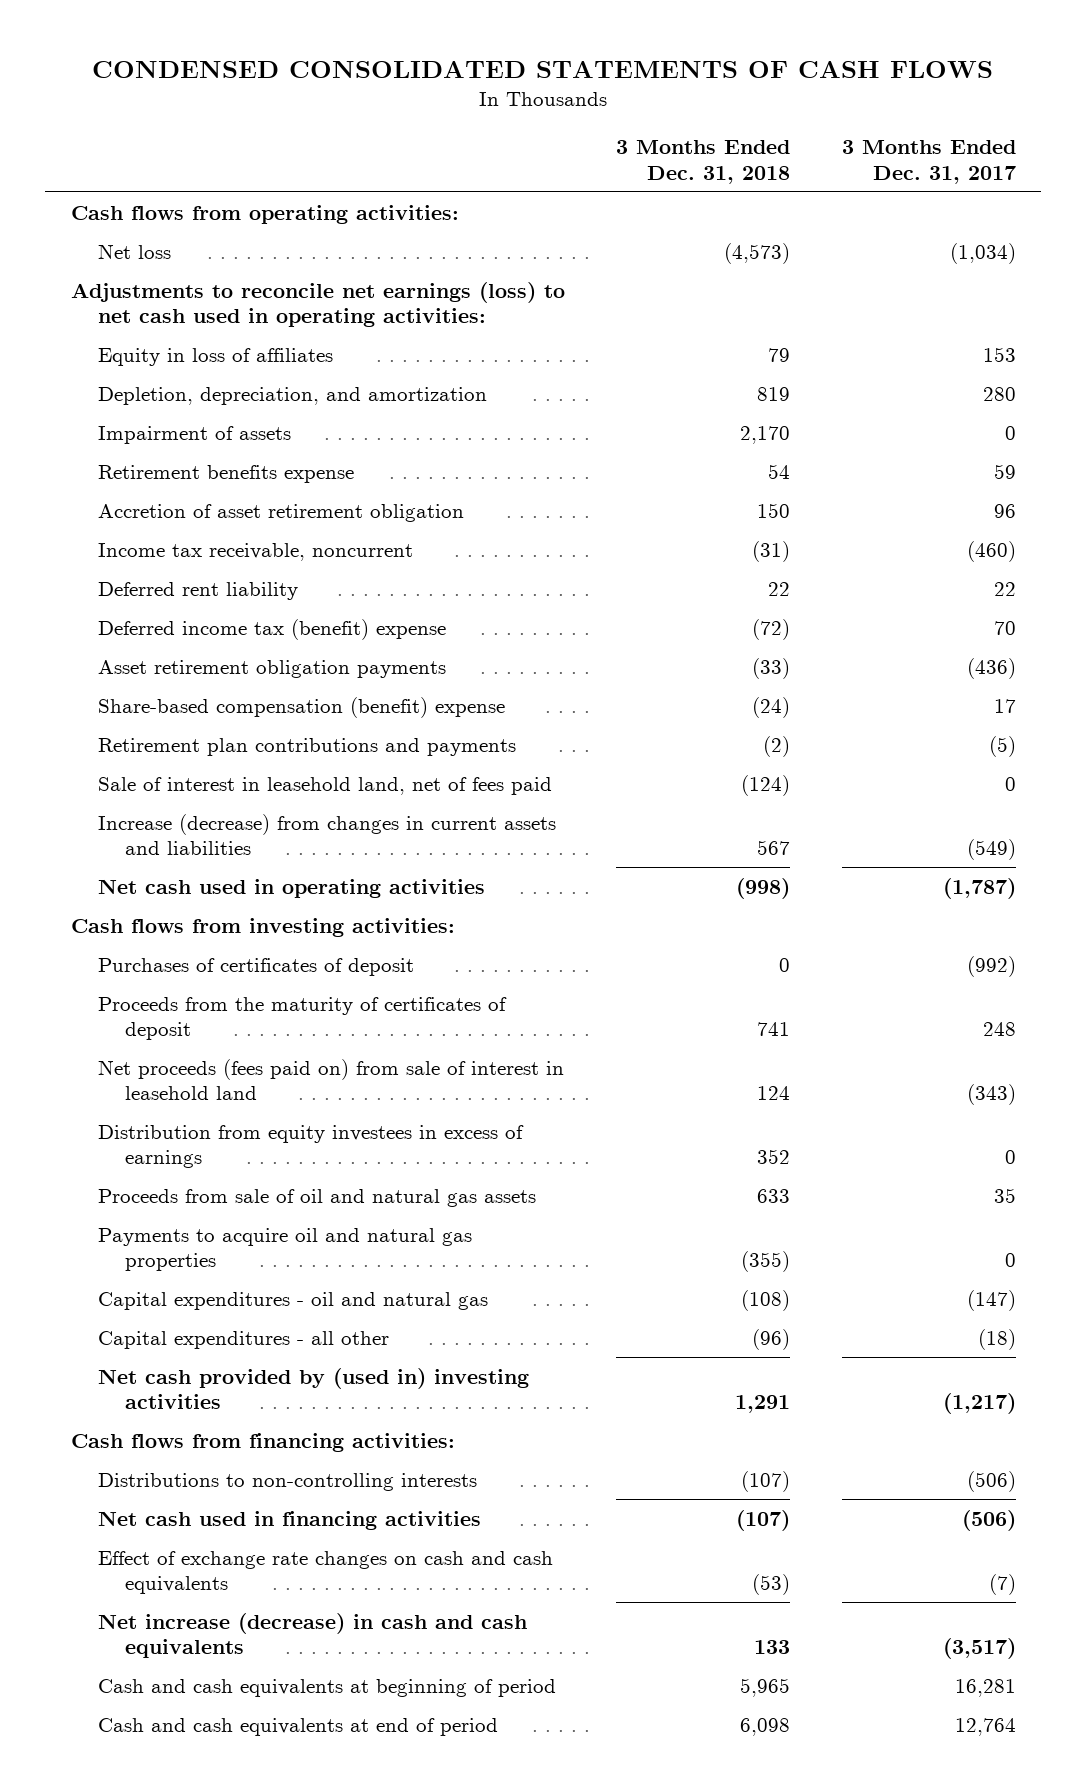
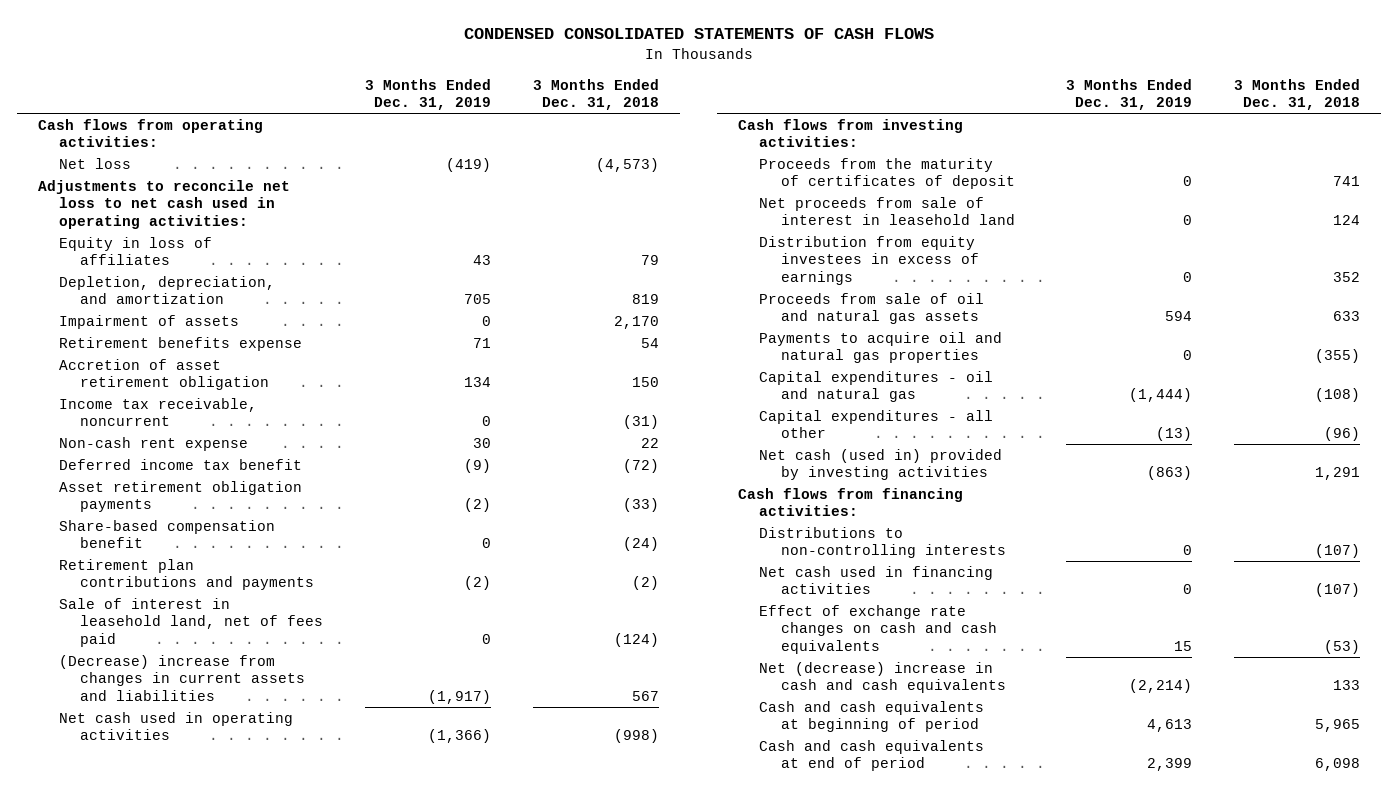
- | 3 Months Ended Dec. 31, 2018 | 3 Months Ended Dec. 31, 2017
+ | 3 Months Ended Dec. 31, 2019 | 3 Months Ended Dec. 31, 2018
- Adjustments to reconcile net earnings (loss) to net cash used in operating activities:
+ Adjustments to reconcile net loss to net cash used in operating activities:
- Deferred rent liability | 22 | 22
- Deferred income tax (benefit) expense | (72) | 70
+ Non-cash rent expense | 30 | 22
+ Deferred income tax benefit | (9) | (72)
- Share-based compensation (benefit) expense | (24) | 17
+ Share-based compensation benefit | 0 | (24)
- Increase (decrease) from changes in current assets and liabilities | 567 | (549)
+ (Decrease) increase from changes in current assets and liabilities | (1,917) | 567
- Purchases of certificates of deposit | 0 | (992)
- Net proceeds (fees paid on) from sale of interest in leasehold land | 124 | (343)
+ Net proceeds from sale of interest in leasehold land | 0 | 124
- Net cash provided by (used in) investing activities | 1,291 | (1,217)
+ Net cash (used in) provided by investing activities | (863) | 1,291
- Net increase (decrease) in cash and cash equivalents | 133 | (3,517)
+ Net (decrease) increase in cash and cash equivalents | (2,214) | 133

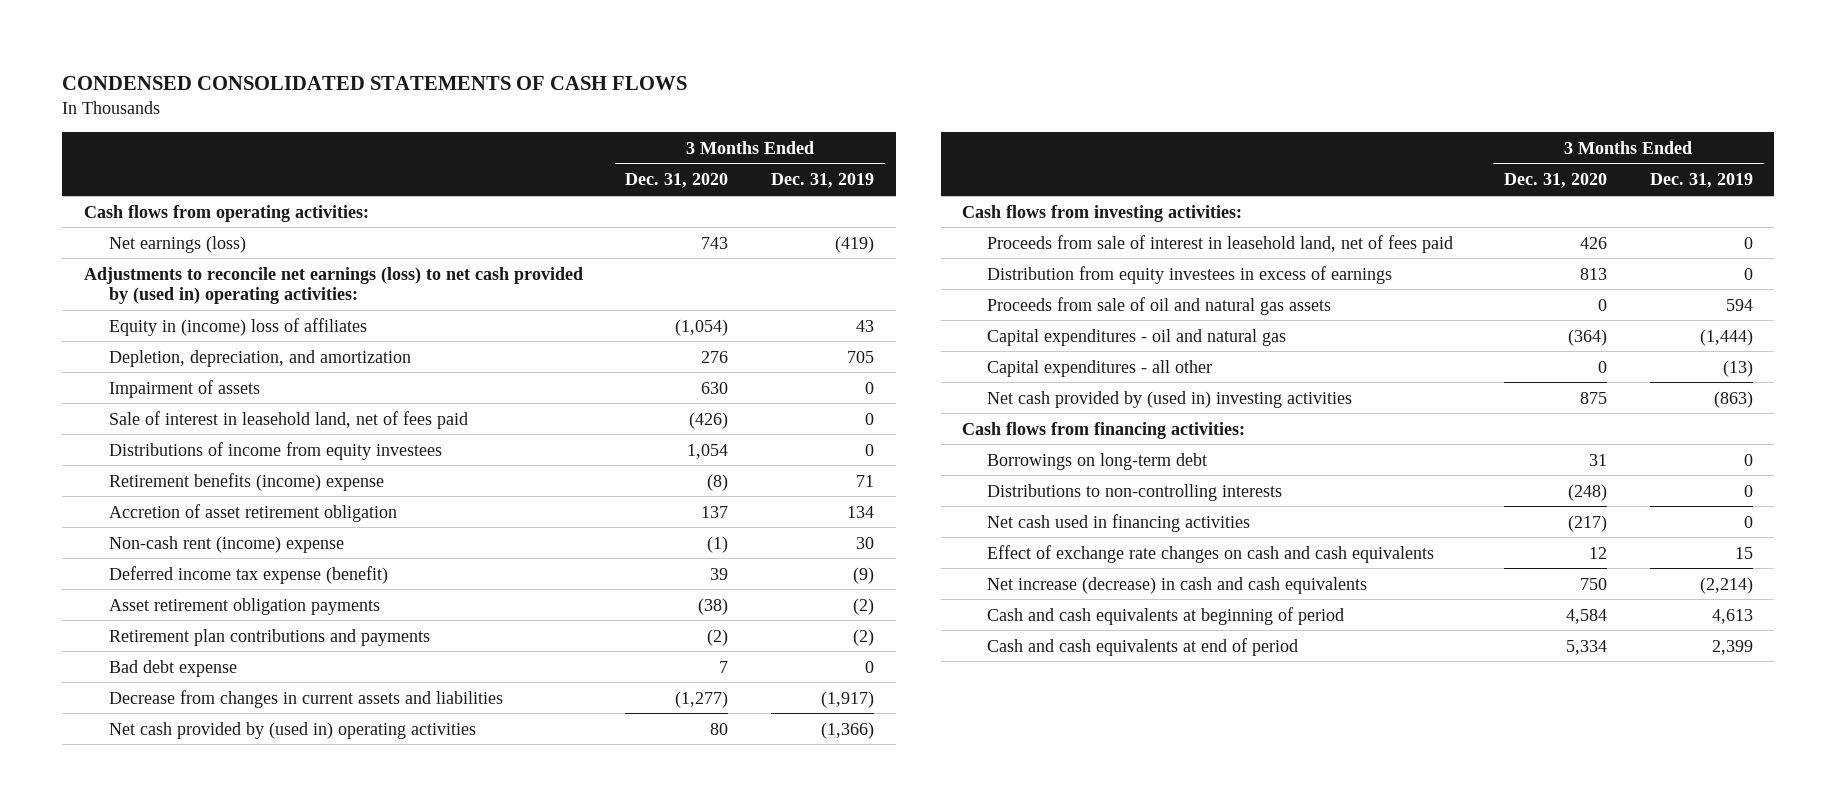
- | 3 Months Ended Dec. 31, 2019 | 3 Months Ended Dec. 31, 2018
+ | 3 Months Ended Dec. 31, 2020 | 3 Months Ended Dec. 31, 2019
- Net loss | (419) | (4,573)
- Adjustments to reconcile net loss to net cash used in operating activities:
- Equity in loss of affiliates | 43 | 79
+ Net earnings (loss) | 743 | (419)
+ Adjustments to reconcile net earnings (loss) to net cash provided by (used in) operating activities:
+ Equity in (income) loss of affiliates | (1,054) | 43
- Retirement benefits expense | 71 | 54
moved up: Sale of interest in leasehold land, net of fees paid | (426) | 0
+ Distributions of income from equity investees | 1,054 | 0
+ Retirement benefits (income) expense | (8) | 71
- Income tax receivable, noncurrent | 0 | (31)
- Non-cash rent expense | 30 | 22
- Deferred income tax benefit | (9) | (72)
+ Non-cash rent (income) expense | (1) | 30
+ Deferred income tax expense (benefit) | 39 | (9)
- Share-based compensation benefit | 0 | (24)
- (Decrease) increase from changes in current assets and liabilities | (1,917) | 567
- Net cash used in operating activities | (1,366) | (998)
+ Bad debt expense | 7 | 0
+ Decrease from changes in current assets and liabilities | (1,277) | (1,917)
+ Net cash provided by (used in) operating activities | 80 | (1,366)
- Proceeds from the maturity of certificates of deposit | 0 | 741
- Net proceeds from sale of interest in leasehold land | 0 | 124
+ Proceeds from sale of interest in leasehold land, net of fees paid | 426 | 0
- Payments to acquire oil and natural gas properties | 0 | (355)
- Net cash (used in) provided by investing activities | (863) | 1,291
+ Net cash provided by (used in) investing activities | 875 | (863)
+ Borrowings on long-term debt | 31 | 0
- Net (decrease) increase in cash and cash equivalents | (2,214) | 133
+ Net increase (decrease) in cash and cash equivalents | 750 | (2,214)

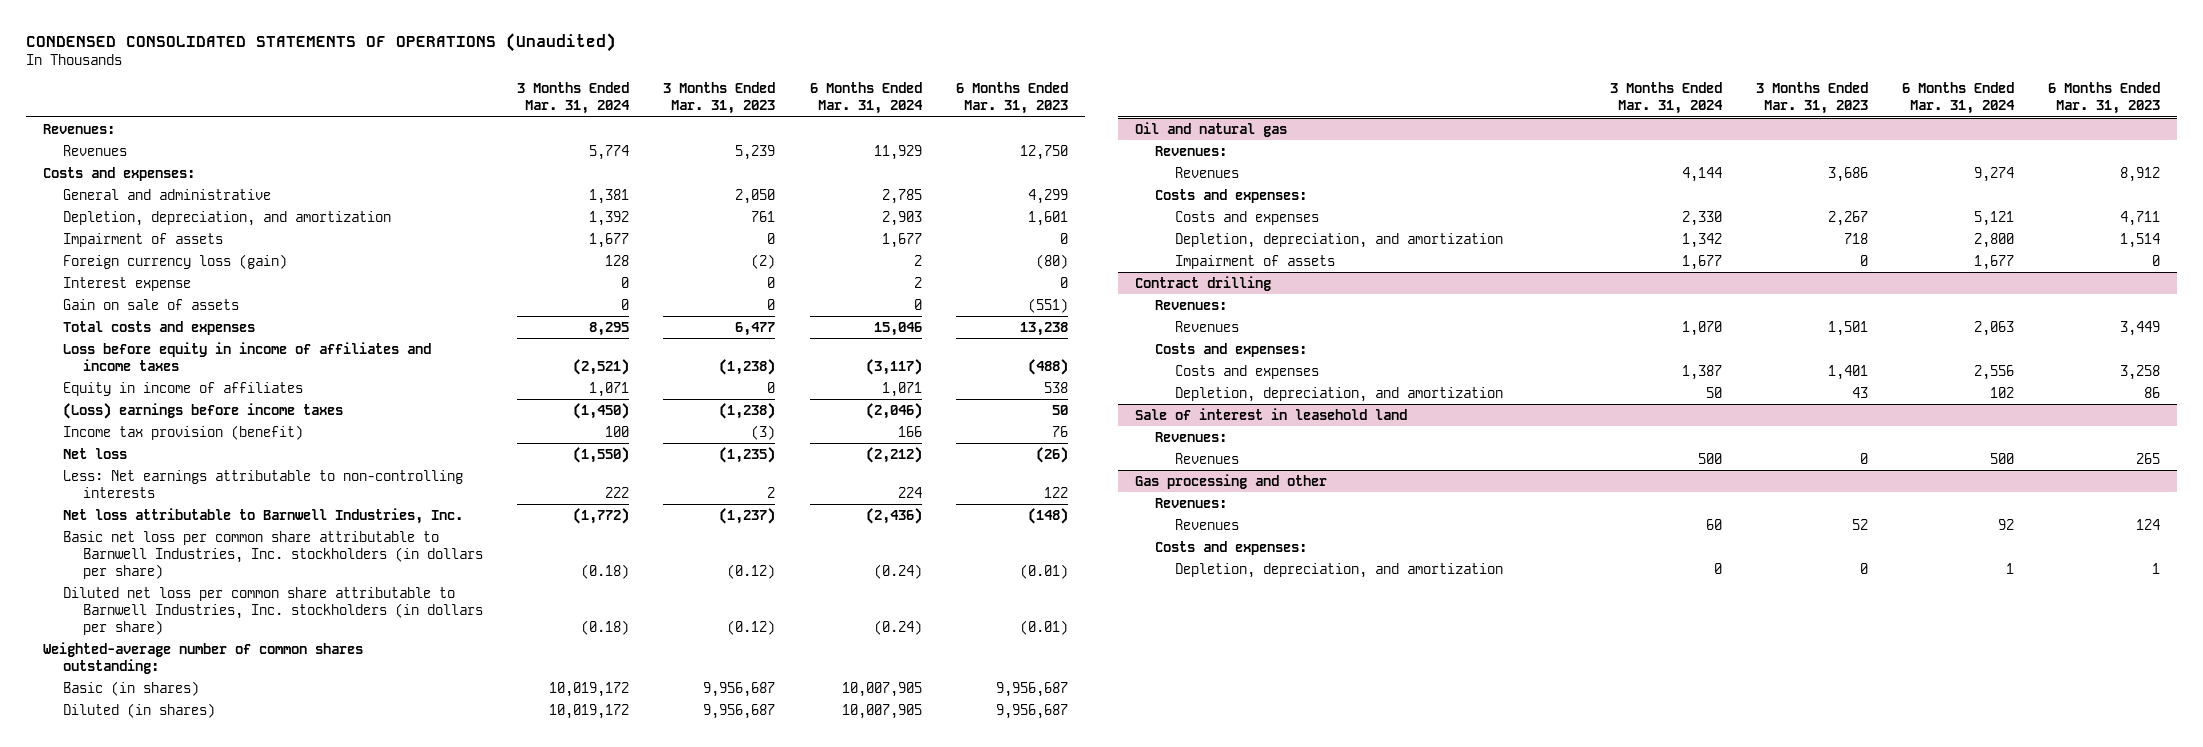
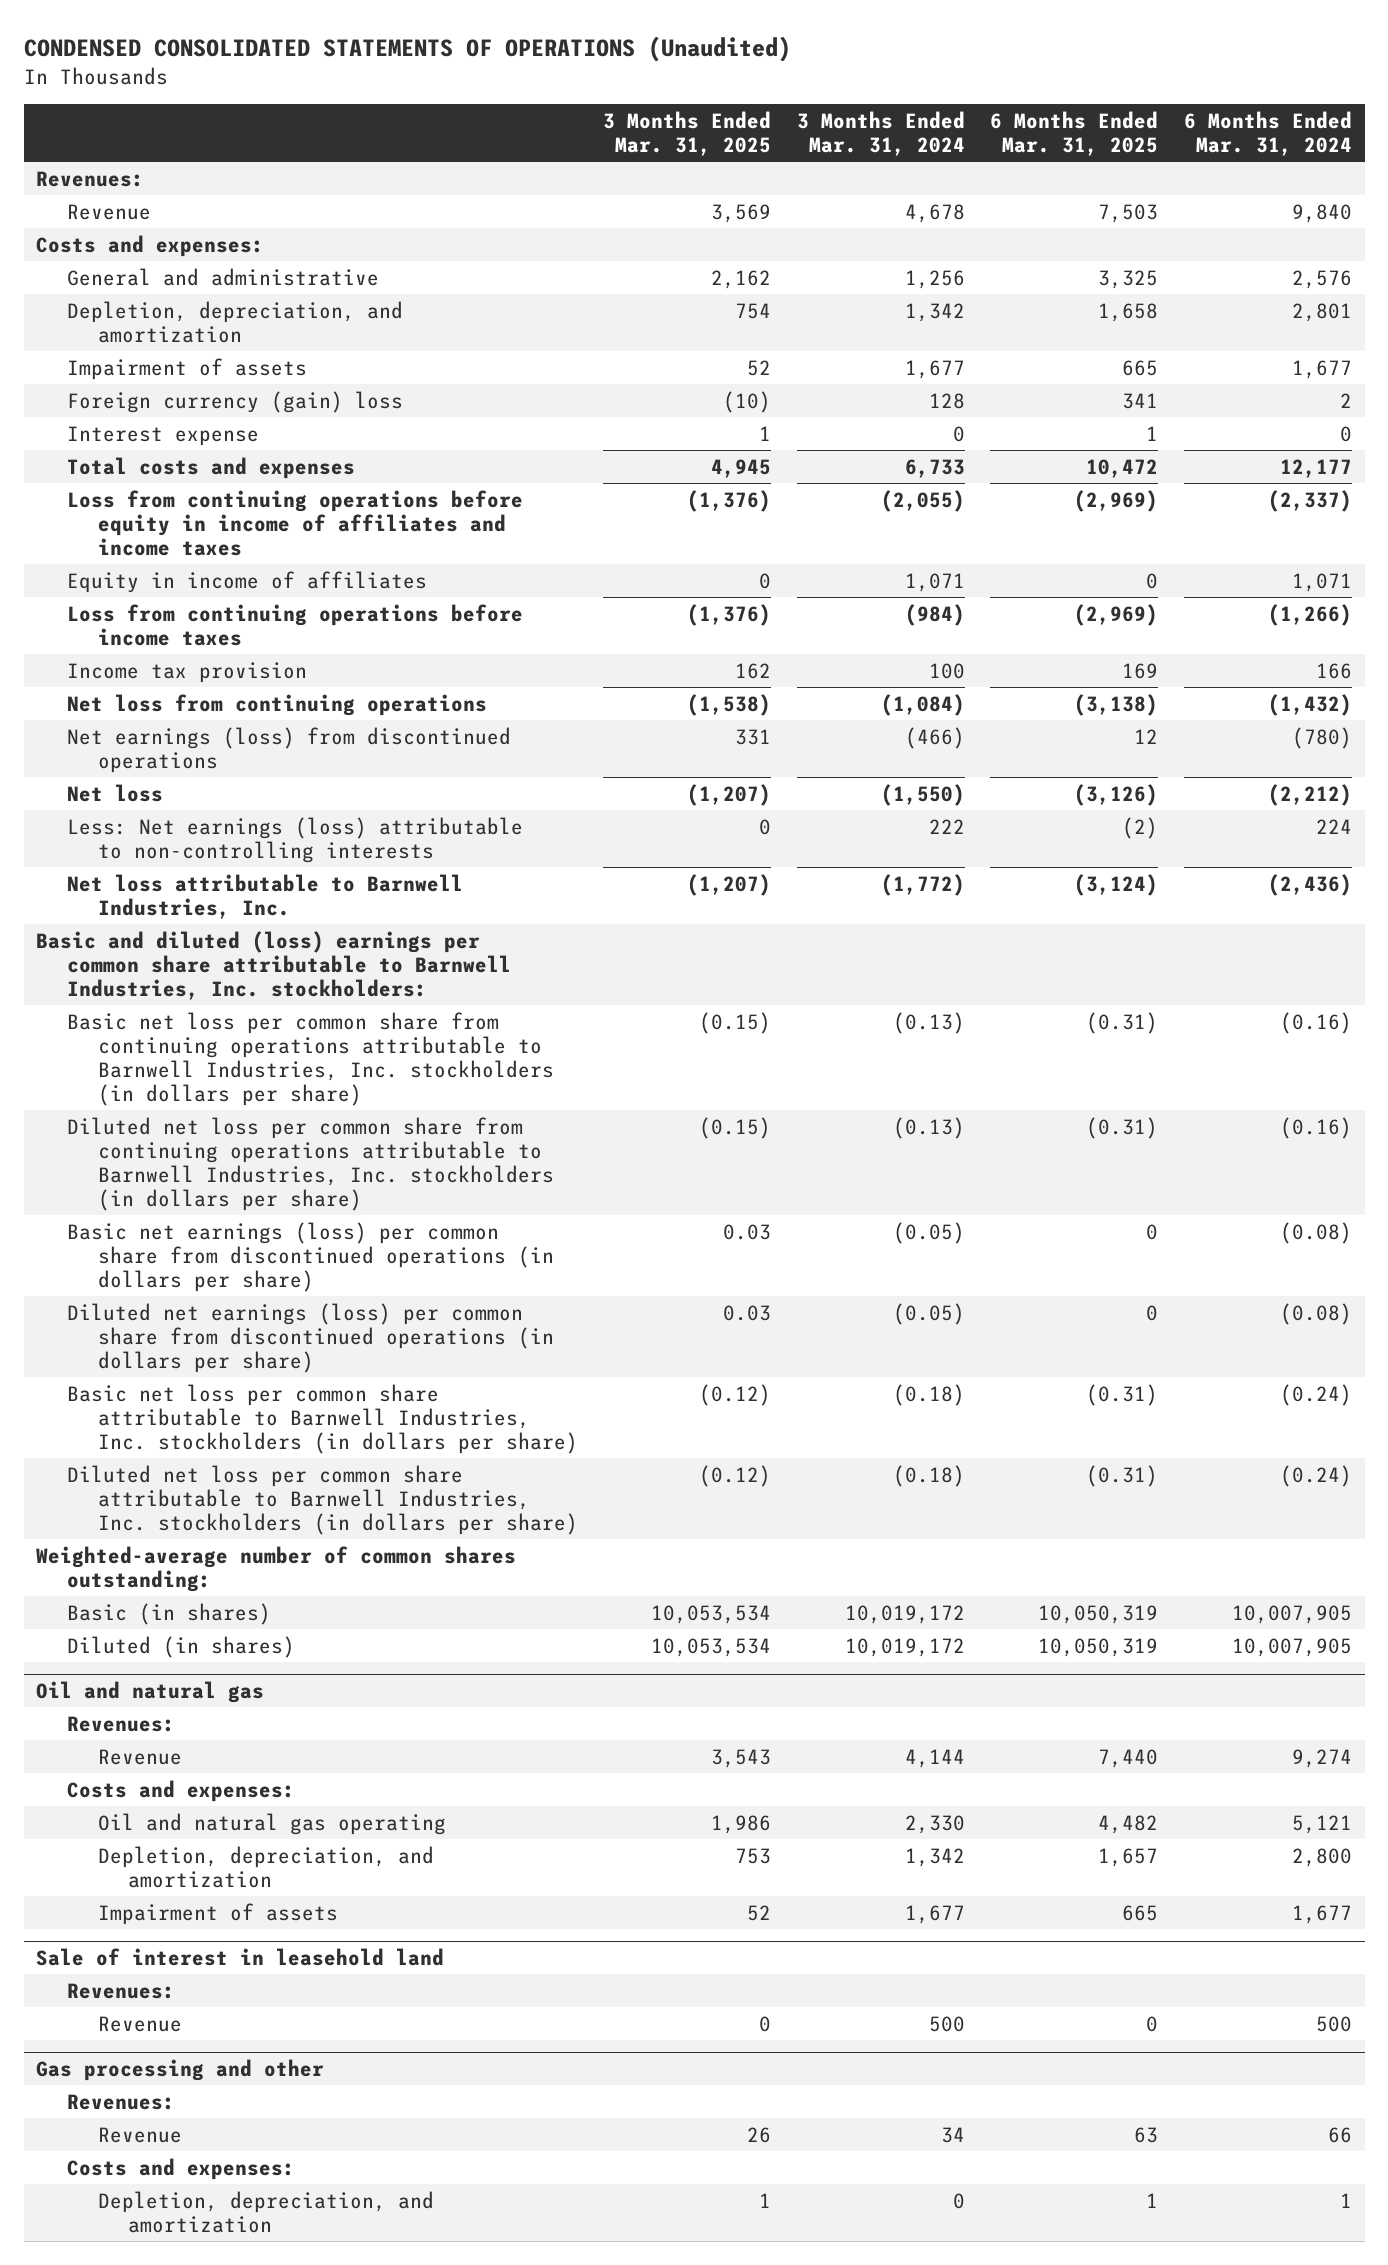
- | 3 Months Ended Mar. 31, 2024 | 3 Months Ended Mar. 31, 2023 | 6 Months Ended Mar. 31, 2024 | 6 Months Ended Mar. 31, 2023
+ | 3 Months Ended Mar. 31, 2025 | 3 Months Ended Mar. 31, 2024 | 6 Months Ended Mar. 31, 2025 | 6 Months Ended Mar. 31, 2024
- Revenues | 5,774 | 5,239 | 11,929 | 12,750
+ Revenue | 3,569 | 4,678 | 7,503 | 9,840
- General and administrative | 1,381 | 2,050 | 2,785 | 4,299
- Depletion, depreciation, and amortization | 1,392 | 761 | 2,903 | 1,601
+ General and administrative | 2,162 | 1,256 | 3,325 | 2,576
+ Depletion, depreciation, and amortization | 754 | 1,342 | 1,658 | 2,801
- Foreign currency loss (gain) | 128 | (2) | 2 | (80)
- Interest expense | 0 | 0 | 2 | 0
- Gain on sale of assets | 0 | 0 | 0 | (551)
- Total costs and expenses | 8,295 | 6,477 | 15,046 | 13,238
- Loss before equity in income of affiliates and income taxes | (2,521) | (1,238) | (3,117) | (488)
+ Foreign currency (gain) loss | (10) | 128 | 341 | 2
+ Interest expense | 1 | 0 | 1 | 0
+ Total costs and expenses | 4,945 | 6,733 | 10,472 | 12,177
+ Loss from continuing operations before equity in income of affiliates and income taxes | (1,376) | (2,055) | (2,969) | (2,337)
- (Loss) earnings before income taxes | (1,450) | (1,238) | (2,046) | 50
- Income tax provision (benefit) | 100 | (3) | 166 | 76
+ Loss from continuing operations before income taxes | (1,376) | (984) | (2,969) | (1,266)
+ Income tax provision | 162 | 100 | 169 | 166
+ Net loss from continuing operations | (1,538) | (1,084) | (3,138) | (1,432)
+ Net earnings (loss) from discontinued operations | 331 | (466) | 12 | (780)
- Less: Net earnings attributable to non-controlling interests | 222 | 2 | 224 | 122
+ Less: Net earnings (loss) attributable to non-controlling interests | 0 | 222 | (2) | 224
+ Basic and diluted (loss) earnings per common share attributable to Barnwell Industries, Inc. stockholders:
+ Basic net loss per common share from continuing operations attributable to Barnwell Industries, Inc. stockholders (in dollars per share) | (0.15) | (0.13) | (0.31) | (0.16)
+ Diluted net loss per common share from continuing operations attributable to Barnwell Industries, Inc. stockholders (in dollars per share) | (0.15) | (0.13) | (0.31) | (0.16)
+ Basic net earnings (loss) per common share from discontinued operations (in dollars per share) | 0.03 | (0.05) | 0 | (0.08)
+ Diluted net earnings (loss) per common share from discontinued operations (in dollars per share) | 0.03 | (0.05) | 0 | (0.08)
@ Oil and natural gas
- Revenues | 4,144 | 3,686 | 9,274 | 8,912
+ Revenue | 3,543 | 4,144 | 7,440 | 9,274
- Costs and expenses | 2,330 | 2,267 | 5,121 | 4,711
+ Oil and natural gas operating | 1,986 | 2,330 | 4,482 | 5,121
- Contract drilling
- Revenues:
- Revenues | 1,070 | 1,501 | 2,063 | 3,449
- Costs and expenses:
- Costs and expenses | 1,387 | 1,401 | 2,556 | 3,258
- Depletion, depreciation, and amortization | 50 | 43 | 102 | 86
@ Sale of interest in leasehold land
- Revenues | 500 | 0 | 500 | 265
+ Revenue | 0 | 500 | 0 | 500
@ Gas processing and other
- Revenues | 60 | 52 | 92 | 124
+ Revenue | 26 | 34 | 63 | 66

